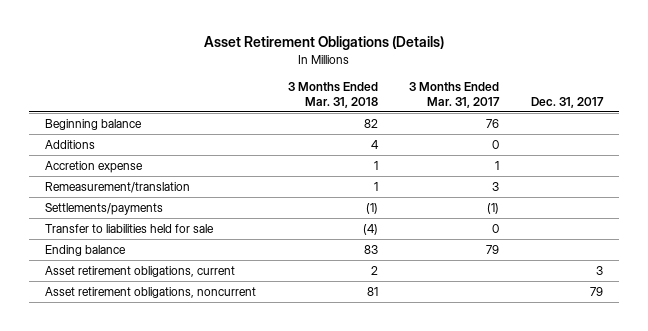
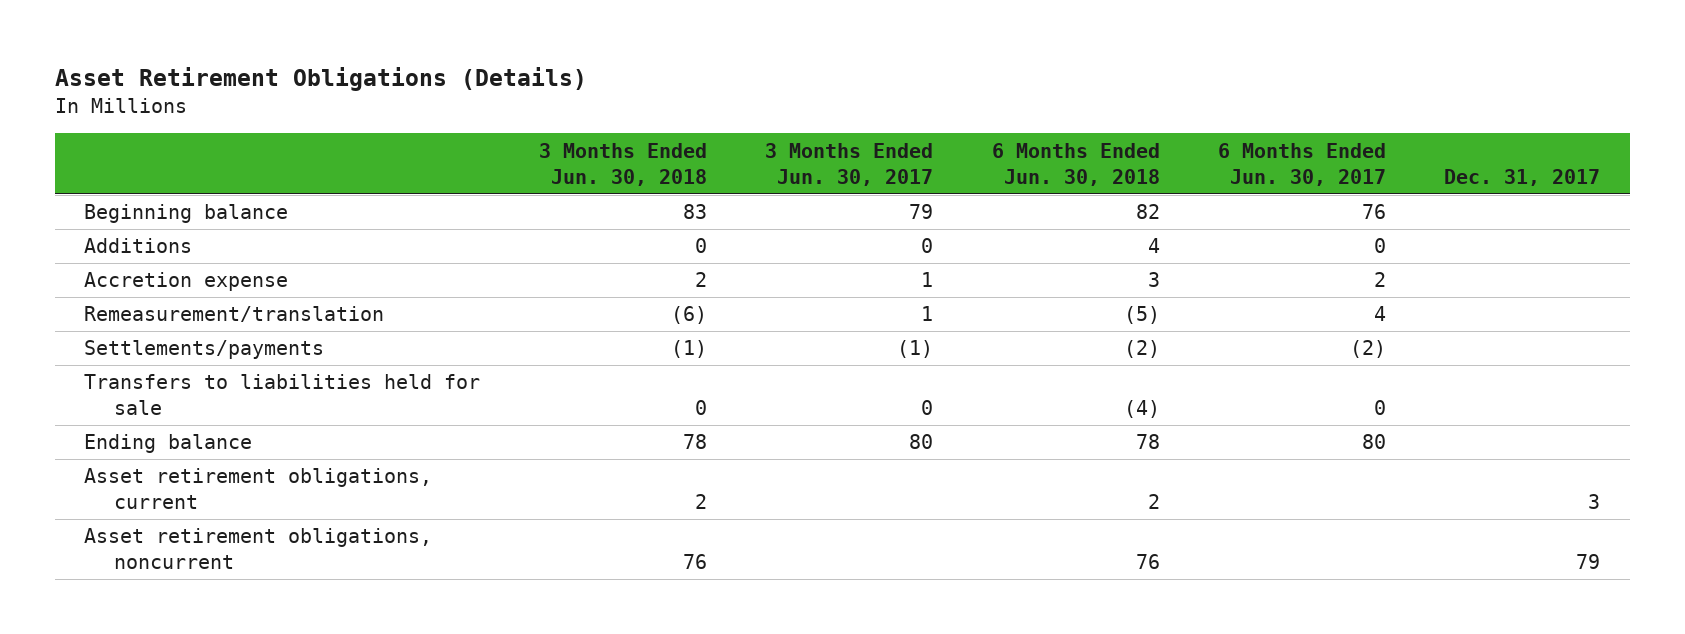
- | 3 Months Ended Mar. 31, 2018 | 3 Months Ended Mar. 31, 2017 | Dec. 31, 2017
+ | 3 Months Ended Jun. 30, 2018 | 3 Months Ended Jun. 30, 2017 | 6 Months Ended Jun. 30, 2018 | 6 Months Ended Jun. 30, 2017 | Dec. 31, 2017
- Transfer to liabilities held for sale | (4) | 0 |
+ Transfers to liabilities held for sale | 0 | 0 | (4) | 0 |

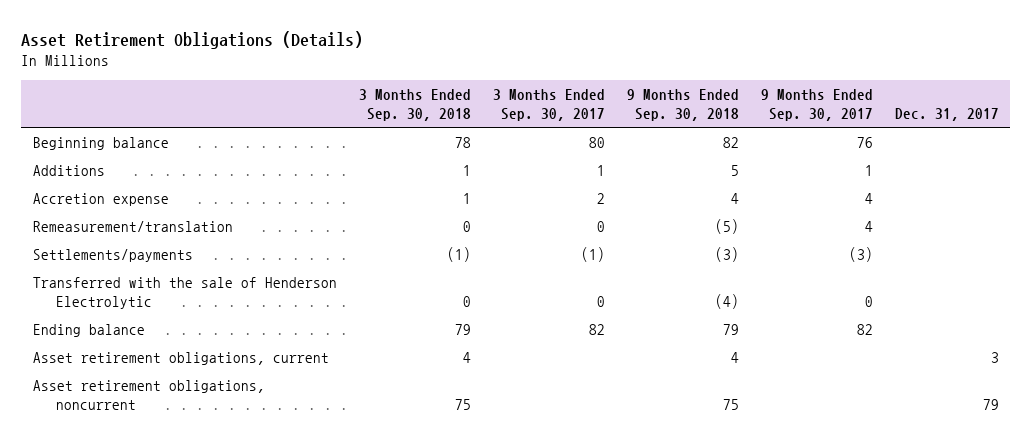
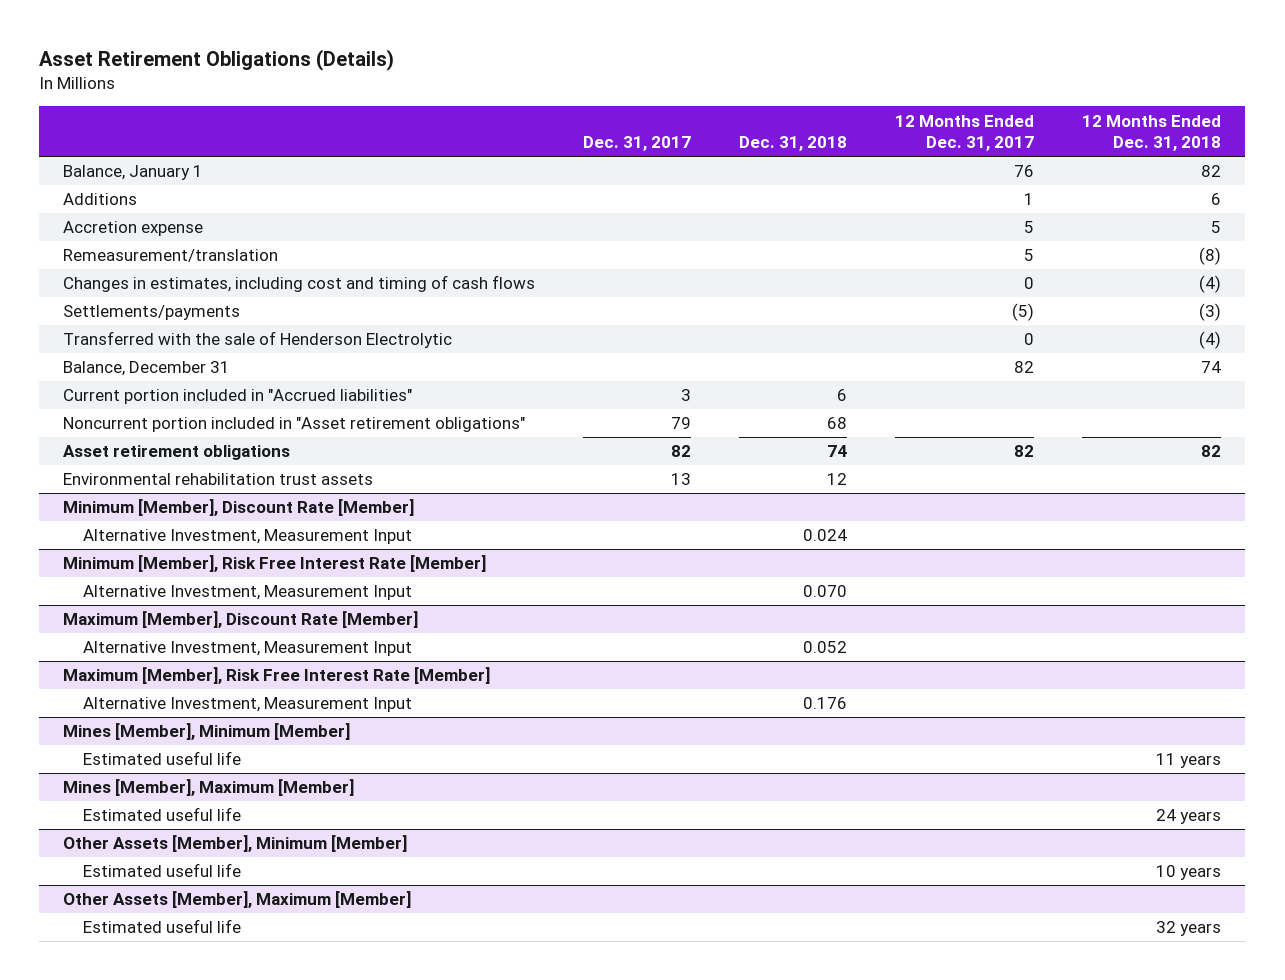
- | 3 Months Ended Sep. 30, 2018 | 3 Months Ended Sep. 30, 2017 | 9 Months Ended Sep. 30, 2018 | 9 Months Ended Sep. 30, 2017 | Dec. 31, 2017
+ | Dec. 31, 2017 | Dec. 31, 2018 | 12 Months Ended Dec. 31, 2017 | 12 Months Ended Dec. 31, 2018
- Beginning balance | 78 | 80 | 82 | 76 |
+ Balance, January 1 | | | 76 | 82
+ Changes in estimates, including cost and timing of cash flows | | | 0 | (4)
- Ending balance | 79 | 82 | 79 | 82 |
- Asset retirement obligations, current | 4 | | 4 | | 3
- Asset retirement obligations, noncurrent | 75 | | 75 | | 79
+ Balance, December 31 | | | 82 | 74
+ Current portion included in "Accrued liabilities" | 3 | 6 | |
+ Noncurrent portion included in "Asset retirement obligations" | 79 | 68 | |
+ Asset retirement obligations | 82 | 74 | 82 | 82
+ Environmental rehabilitation trust assets | 13 | 12 | |
+ Minimum [Member], Discount Rate [Member]
+ Alternative Investment, Measurement Input | | 0.024 | |
+ Minimum [Member], Risk Free Interest Rate [Member]
+ Alternative Investment, Measurement Input | | 0.070 | |
+ Maximum [Member], Discount Rate [Member]
+ Alternative Investment, Measurement Input | | 0.052 | |
+ Maximum [Member], Risk Free Interest Rate [Member]
+ Alternative Investment, Measurement Input | | 0.176 | |
+ Mines [Member], Minimum [Member]
+ Estimated useful life | | | | 11 years
+ Mines [Member], Maximum [Member]
+ Estimated useful life | | | | 24 years
+ Other Assets [Member], Minimum [Member]
+ Estimated useful life | | | | 10 years
+ Other Assets [Member], Maximum [Member]
+ Estimated useful life | | | | 32 years

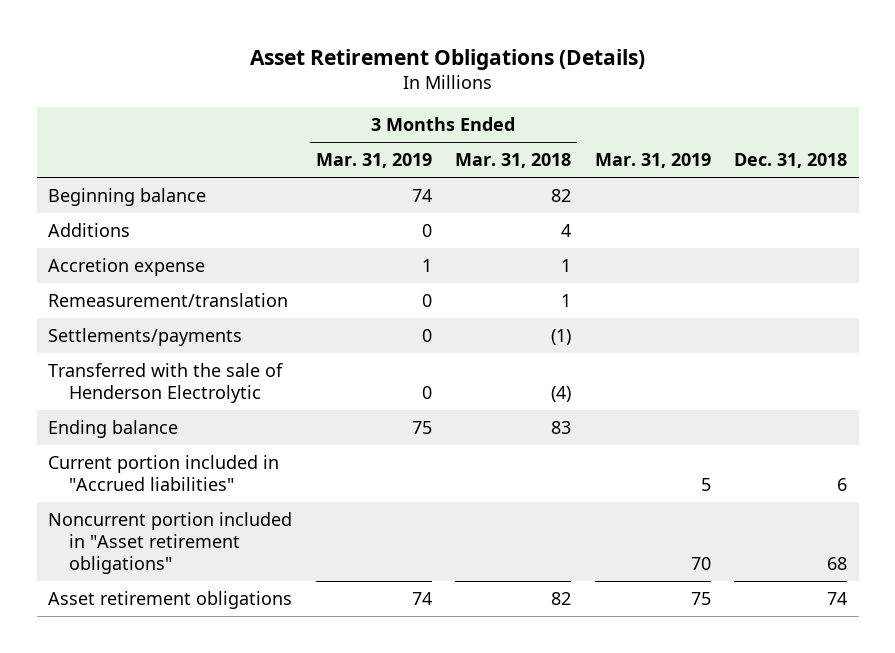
- | Dec. 31, 2017 | Dec. 31, 2018 | 12 Months Ended Dec. 31, 2017 | 12 Months Ended Dec. 31, 2018
+ | 3 Months Ended Mar. 31, 2019 | 3 Months Ended Mar. 31, 2018 | Mar. 31, 2019 | Dec. 31, 2018
- Balance, January 1 | | | 76 | 82
+ Beginning balance | 74 | 82 | |
- Changes in estimates, including cost and timing of cash flows | | | 0 | (4)
- Balance, December 31 | | | 82 | 74
+ Ending balance | 75 | 83 | |
- Environmental rehabilitation trust assets | 13 | 12 | |
- Minimum [Member], Discount Rate [Member]
- Alternative Investment, Measurement Input | | 0.024 | |
- Minimum [Member], Risk Free Interest Rate [Member]
- Alternative Investment, Measurement Input | | 0.070 | |
- Maximum [Member], Discount Rate [Member]
- Alternative Investment, Measurement Input | | 0.052 | |
- Maximum [Member], Risk Free Interest Rate [Member]
- Alternative Investment, Measurement Input | | 0.176 | |
- Mines [Member], Minimum [Member]
- Estimated useful life | | | | 11 years
- Mines [Member], Maximum [Member]
- Estimated useful life | | | | 24 years
- Other Assets [Member], Minimum [Member]
- Estimated useful life | | | | 10 years
- Other Assets [Member], Maximum [Member]
- Estimated useful life | | | | 32 years

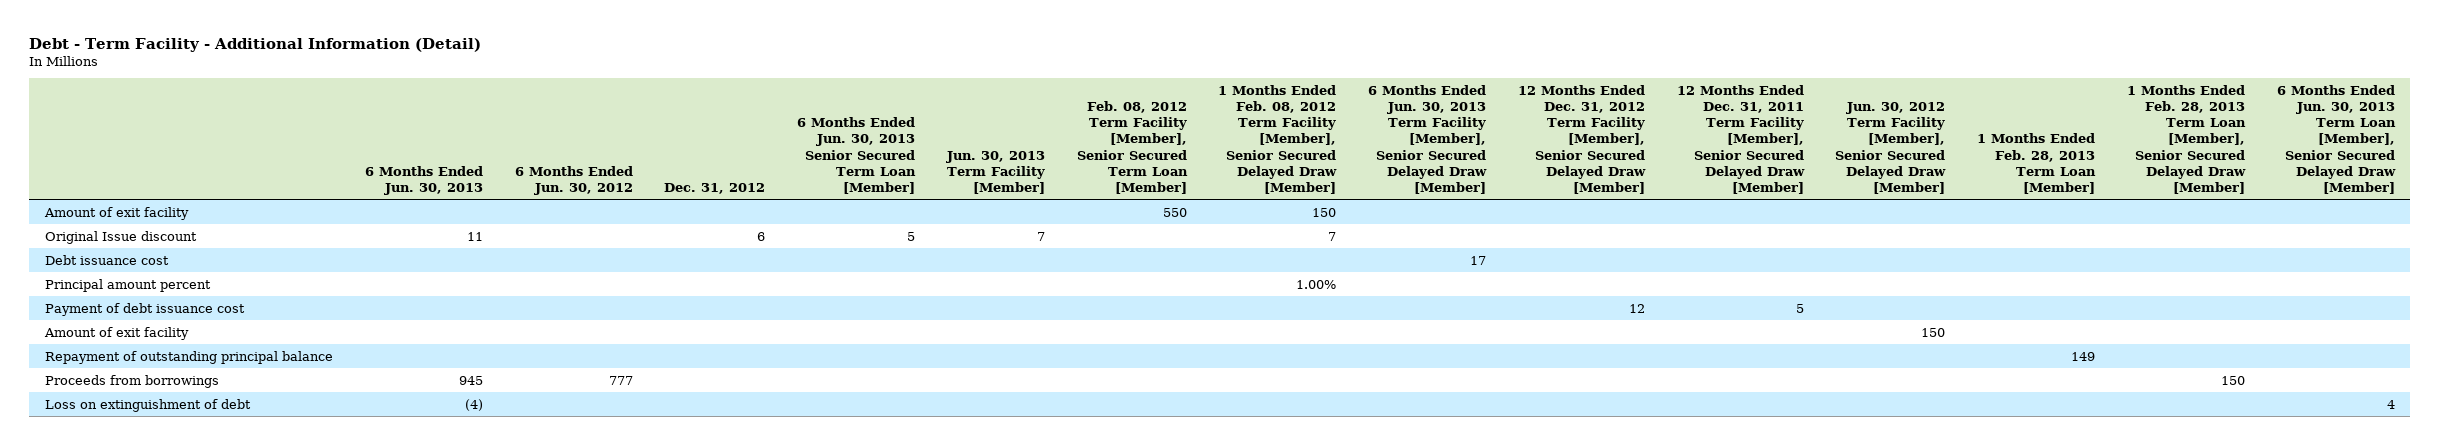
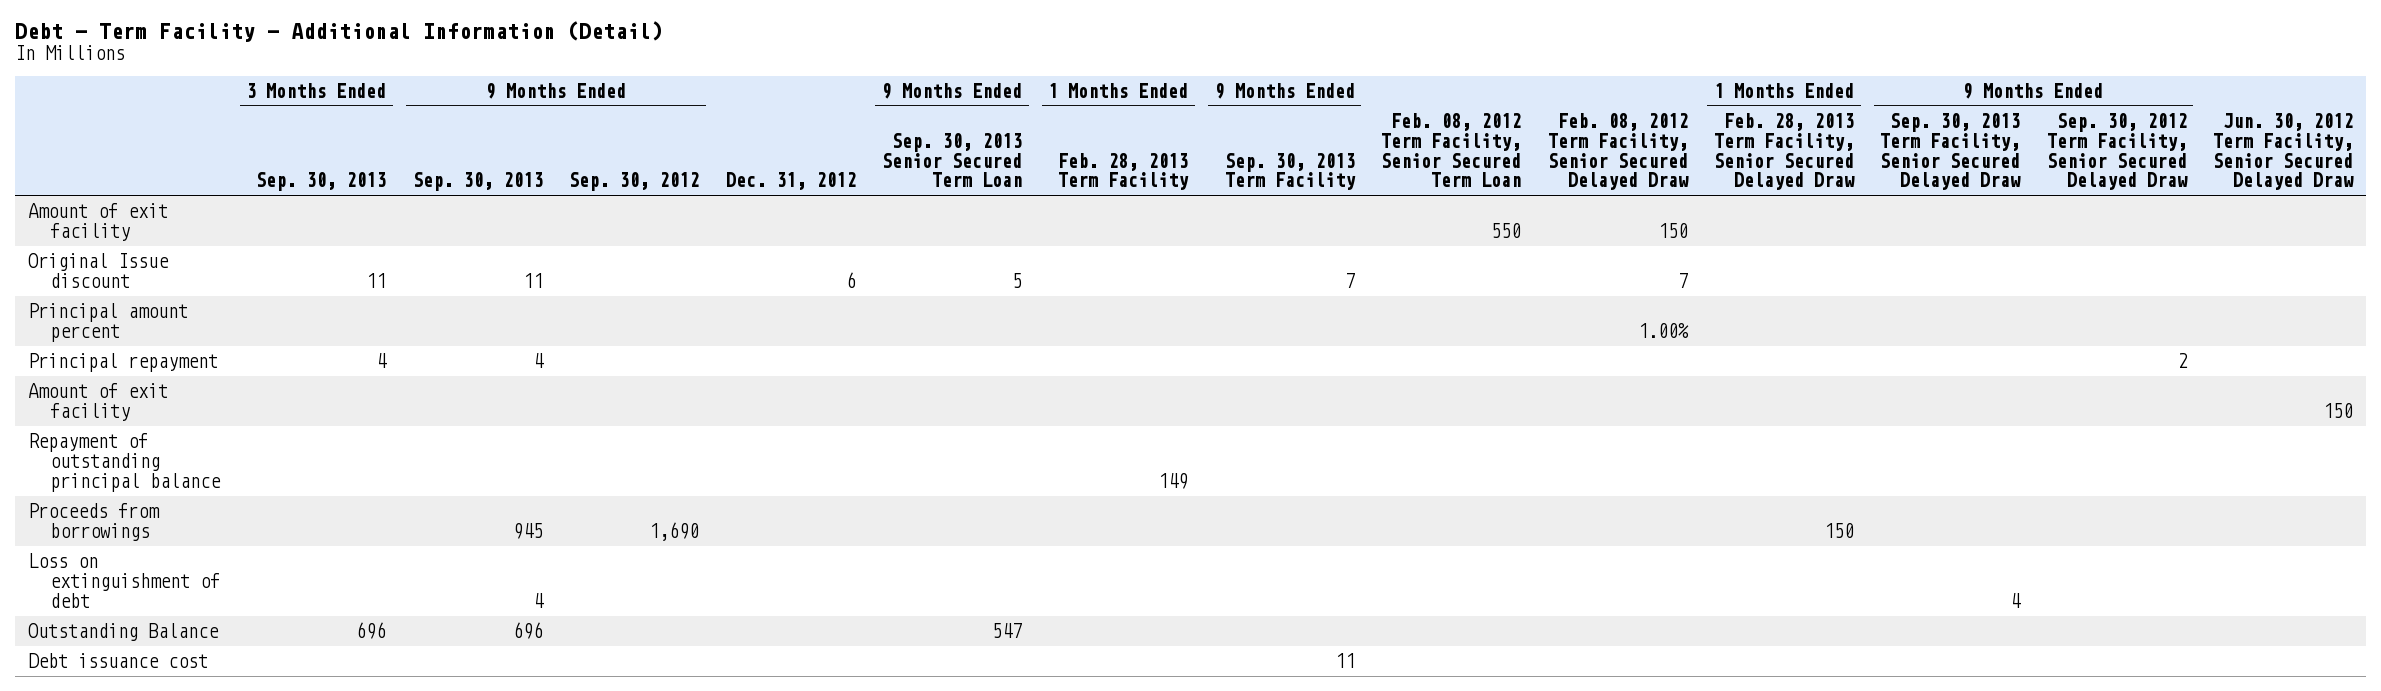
- | 6 Months Ended Jun. 30, 2013 | 6 Months Ended Jun. 30, 2012 | Dec. 31, 2012 | 6 Months Ended Jun. 30, 2013 Senior Secured Term Loan [Member] | Jun. 30, 2013 Term Facility [Member] | Feb. 08, 2012 Term Facility [Member], Senior Secured Term Loan [Member] | 1 Months Ended Feb. 08, 2012 Term Facility [Member], Senior Secured Delayed Draw [Member] | 6 Months Ended Jun. 30, 2013 Term Facility [Member], Senior Secured Delayed Draw [Member] | 12 Months Ended Dec. 31, 2012 Term Facility [Member], Senior Secured Delayed Draw [Member] | 12 Months Ended Dec. 31, 2011 Term Facility [Member], Senior Secured Delayed Draw [Member] | Jun. 30, 2012 Term Facility [Member], Senior Secured Delayed Draw [Member] | 1 Months Ended Feb. 28, 2013 Term Loan [Member] | 1 Months Ended Feb. 28, 2013 Term Loan [Member], Senior Secured Delayed Draw [Member] | 6 Months Ended Jun. 30, 2013 Term Loan [Member], Senior Secured Delayed Draw [Member]
+ | 3 Months Ended Sep. 30, 2013 | 9 Months Ended Sep. 30, 2013 | 9 Months Ended Sep. 30, 2012 | Dec. 31, 2012 | 9 Months Ended Sep. 30, 2013 Senior Secured Term Loan | 1 Months Ended Feb. 28, 2013 Term Facility | 9 Months Ended Sep. 30, 2013 Term Facility | Feb. 08, 2012 Term Facility, Senior Secured Term Loan | Feb. 08, 2012 Term Facility, Senior Secured Delayed Draw | 1 Months Ended Feb. 28, 2013 Term Facility, Senior Secured Delayed Draw | 9 Months Ended Sep. 30, 2013 Term Facility, Senior Secured Delayed Draw | 9 Months Ended Sep. 30, 2012 Term Facility, Senior Secured Delayed Draw | Jun. 30, 2012 Term Facility, Senior Secured Delayed Draw
- Payment of debt issuance cost | | | | | | | | | 12 | 5 | | | |
+ Principal repayment | 4 | 4 | | | | | | | | | | 2 |
+ Outstanding Balance | 696 | 696 | | | 547 | | | | | | | |
moved down: Debt issuance cost | | | | | | | 11 | | | | | |

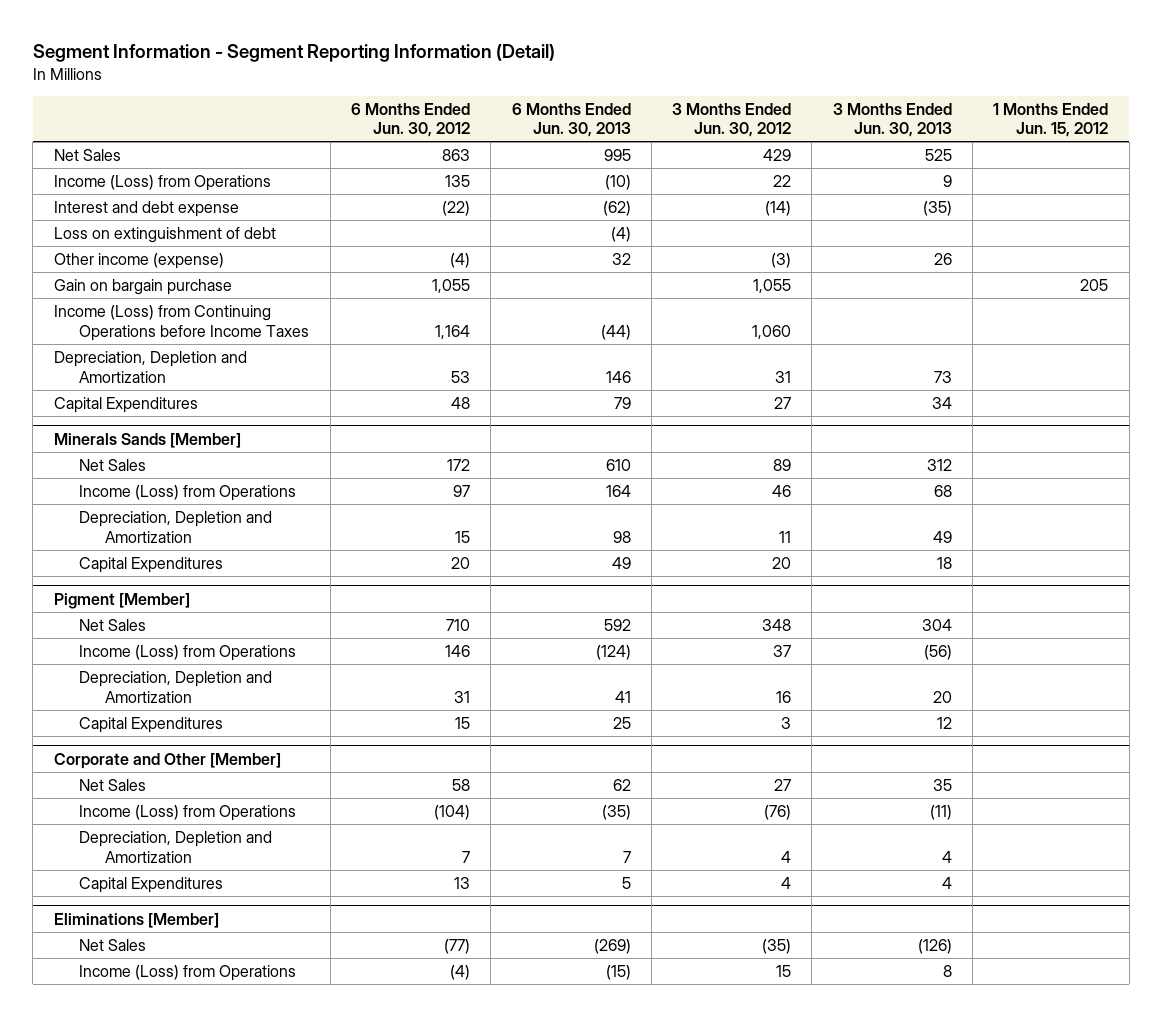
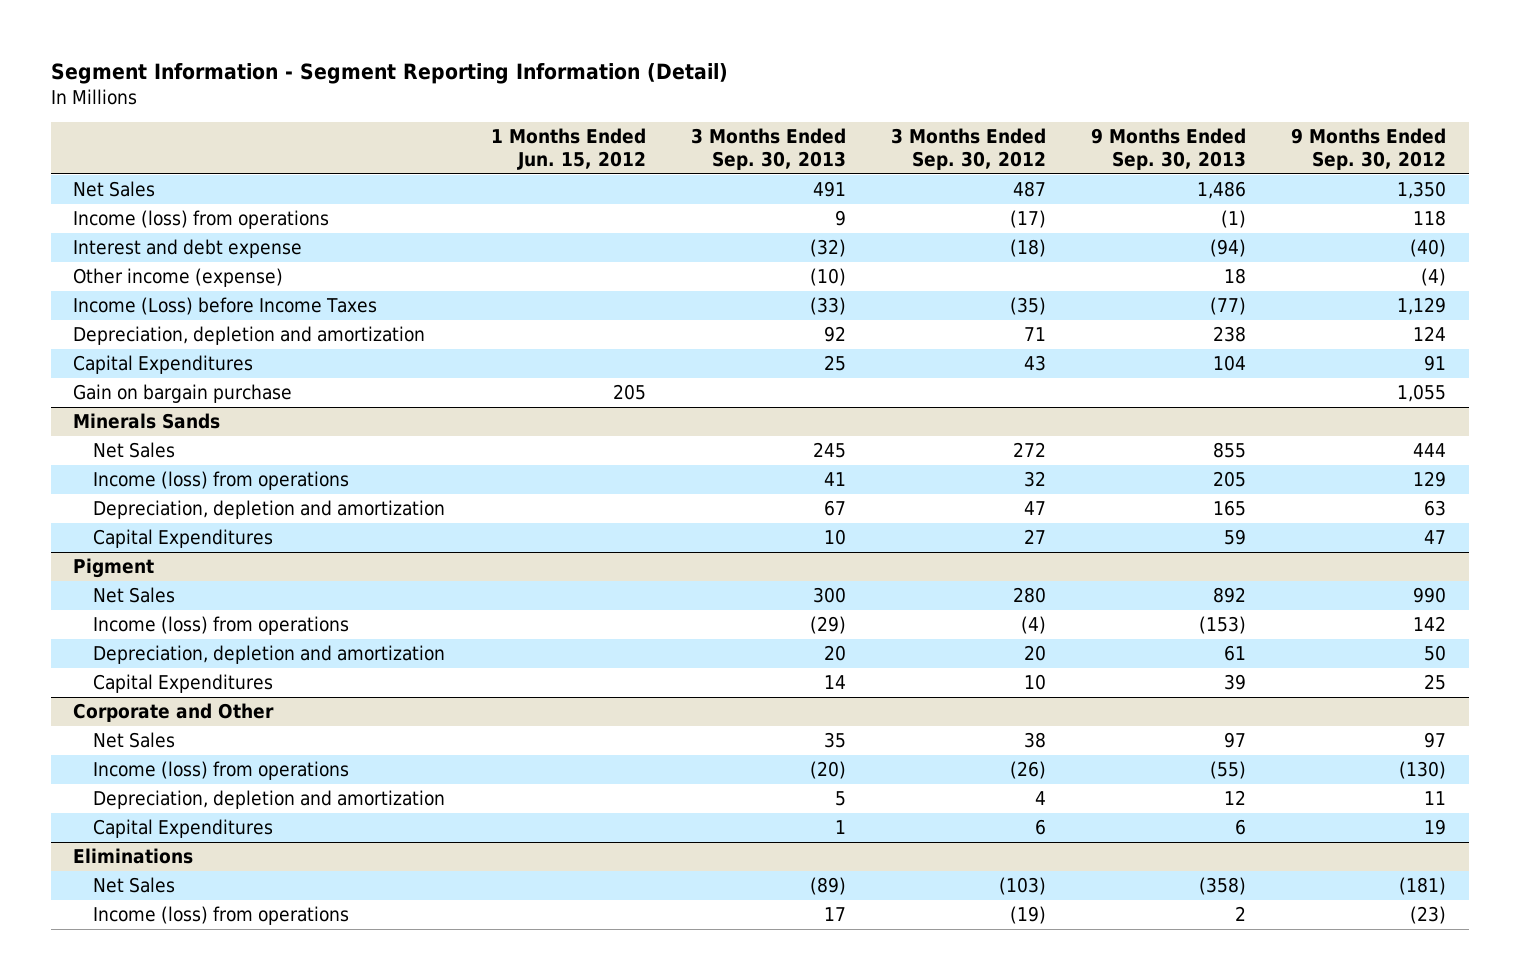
- | 6 Months Ended Jun. 30, 2012 | 6 Months Ended Jun. 30, 2013 | 3 Months Ended Jun. 30, 2012 | 3 Months Ended Jun. 30, 2013 | 1 Months Ended Jun. 15, 2012
+ | 1 Months Ended Jun. 15, 2012 | 3 Months Ended Sep. 30, 2013 | 3 Months Ended Sep. 30, 2012 | 9 Months Ended Sep. 30, 2013 | 9 Months Ended Sep. 30, 2012
- Income (Loss) from Operations | 135 | (10) | 22 | 9 |
+ Income (loss) from operations | | 9 | (17) | (1) | 118
- Loss on extinguishment of debt | | (4) | | |
- Income (Loss) from Continuing Operations before Income Taxes | 1,164 | (44) | 1,060 | |
- Depreciation, Depletion and Amortization | 53 | 146 | 31 | 73 |
+ Income (Loss) before Income Taxes | | (33) | (35) | (77) | 1,129
+ Depreciation, depletion and amortization | | 92 | 71 | 238 | 124
- Minerals Sands [Member]
moved down: Gain on bargain purchase | 205 | | | | 1,055
+ Minerals Sands
- Income (Loss) from Operations | 97 | 164 | 46 | 68 |
- Depreciation, Depletion and Amortization | 15 | 98 | 11 | 49 |
+ Income (loss) from operations | | 41 | 32 | 205 | 129
+ Depreciation, depletion and amortization | | 67 | 47 | 165 | 63
- Pigment [Member]
+ Pigment
- Income (Loss) from Operations | 146 | (124) | 37 | (56) |
- Depreciation, Depletion and Amortization | 31 | 41 | 16 | 20 |
+ Income (loss) from operations | | (29) | (4) | (153) | 142
+ Depreciation, depletion and amortization | | 20 | 20 | 61 | 50
- Corporate and Other [Member]
+ Corporate and Other
- Income (Loss) from Operations | (104) | (35) | (76) | (11) |
- Depreciation, Depletion and Amortization | 7 | 7 | 4 | 4 |
+ Income (loss) from operations | | (20) | (26) | (55) | (130)
+ Depreciation, depletion and amortization | | 5 | 4 | 12 | 11
- Eliminations [Member]
+ Eliminations
- Income (Loss) from Operations | (4) | (15) | 15 | 8 |
+ Income (loss) from operations | | 17 | (19) | 2 | (23)

